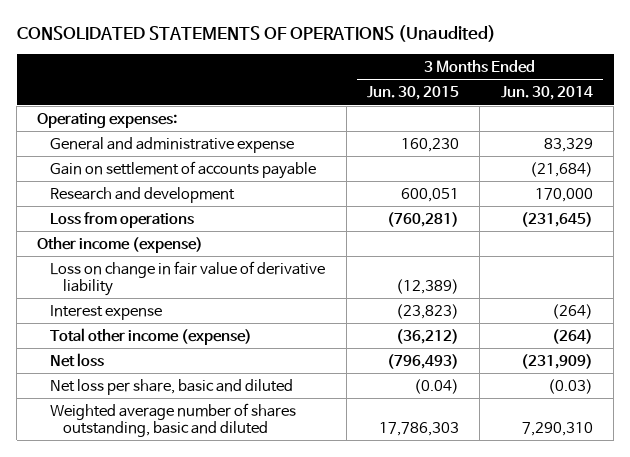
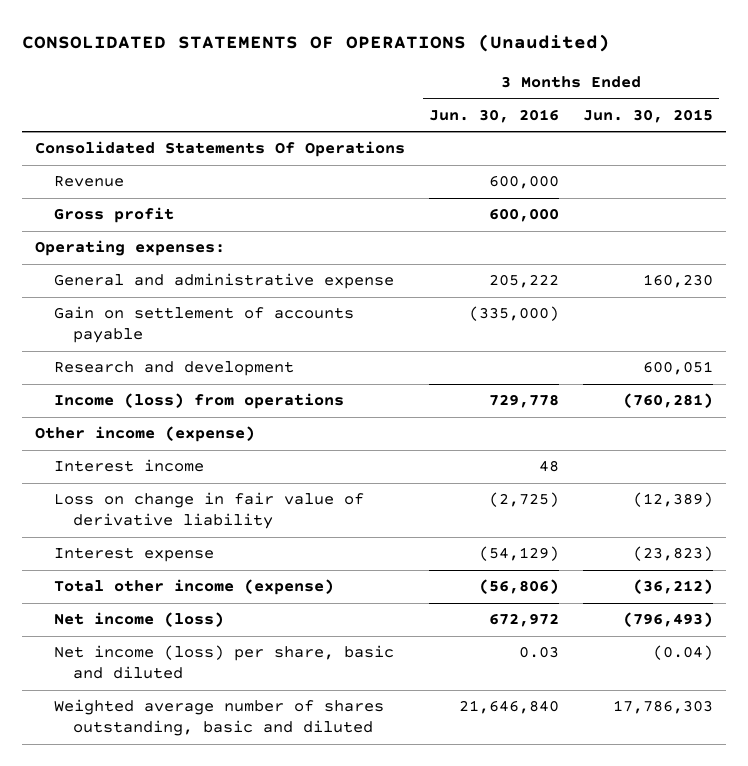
- | 3 Months Ended Jun. 30, 2015 | 3 Months Ended Jun. 30, 2014
+ | 3 Months Ended Jun. 30, 2016 | 3 Months Ended Jun. 30, 2015
+ Consolidated Statements Of Operations
+ Revenue | 600,000 |
+ Gross profit | 600,000 |
- Loss from operations | (760,281) | (231,645)
+ Income (loss) from operations | 729,778 | (760,281)
+ Interest income | 48 |
- Net loss | (796,493) | (231,909)
- Net loss per share, basic and diluted | (0.04) | (0.03)
+ Net income (loss) | 672,972 | (796,493)
+ Net income (loss) per share, basic and diluted | 0.03 | (0.04)

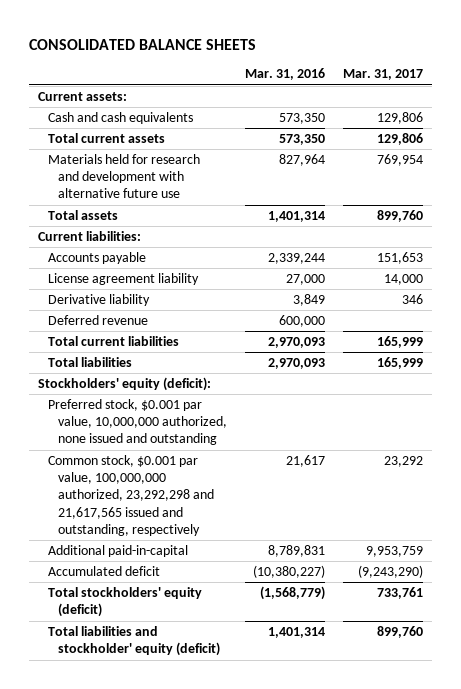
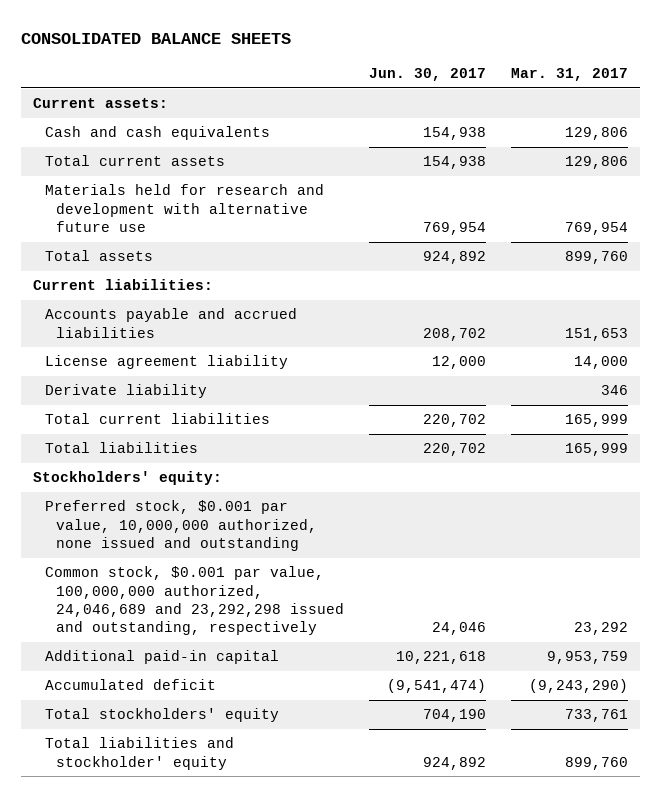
- | Mar. 31, 2016 | Mar. 31, 2017
+ | Jun. 30, 2017 | Mar. 31, 2017
- Accounts payable | 2,339,244 | 151,653
+ Accounts payable and accrued liabilities | 208,702 | 151,653
- Derivative liability | 3,849 | 346
- Deferred revenue | 600,000 |
+ Derivate liability | | 346
- Stockholders' equity (deficit):
+ Stockholders' equity:
- Common stock, $0.001 par value, 100,000,000 authorized, 23,292,298 and 21,617,565 issued and outstanding, respectively | 21,617 | 23,292
- Additional paid-in-capital | 8,789,831 | 9,953,759
+ Common stock, $0.001 par value, 100,000,000 authorized, 24,046,689 and 23,292,298 issued and outstanding, respectively | 24,046 | 23,292
+ Additional paid-in capital | 10,221,618 | 9,953,759
- Total stockholders' equity (deficit) | (1,568,779) | 733,761
- Total liabilities and stockholder' equity (deficit) | 1,401,314 | 899,760
+ Total stockholders' equity | 704,190 | 733,761
+ Total liabilities and stockholder' equity | 924,892 | 899,760

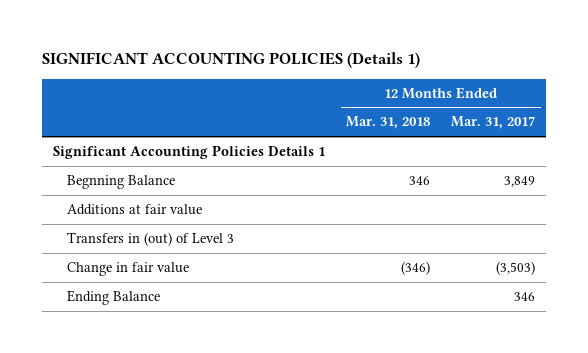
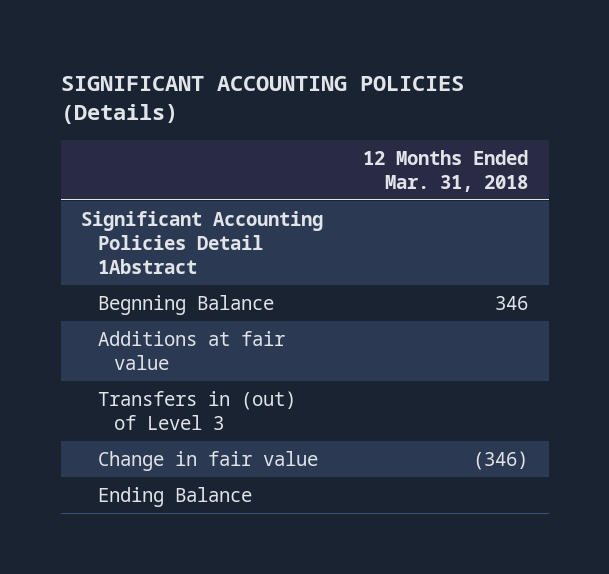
- SIGNIFICANT ACCOUNTING POLICIES (Details 1)
+ SIGNIFICANT ACCOUNTING POLICIES (Details)
- | 12 Months Ended Mar. 31, 2018 | 12 Months Ended Mar. 31, 2017
+ | 12 Months Ended Mar. 31, 2018
- Significant Accounting Policies Details 1
+ Significant Accounting Policies Detail 1Abstract

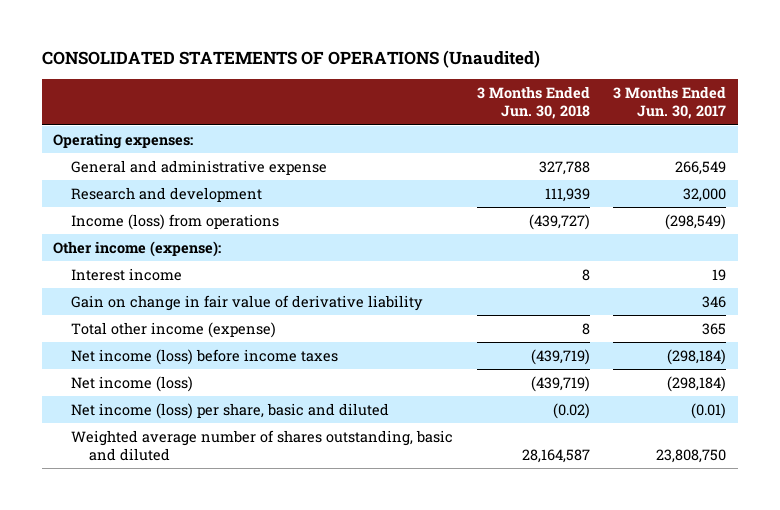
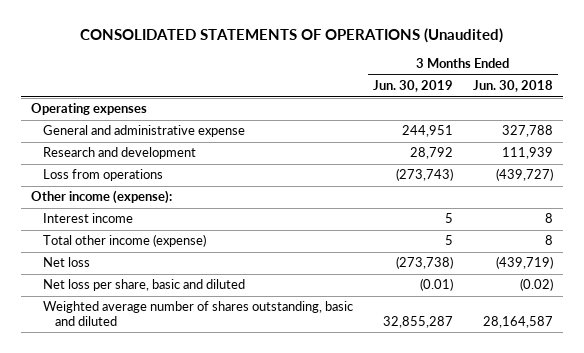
- | 3 Months Ended Jun. 30, 2018 | 3 Months Ended Jun. 30, 2017
+ | 3 Months Ended Jun. 30, 2019 | 3 Months Ended Jun. 30, 2018
- Operating expenses:
+ Operating expenses
- Income (loss) from operations | (439,727) | (298,549)
+ Loss from operations | (273,743) | (439,727)
- Gain on change in fair value of derivative liability | | 346
- Net income (loss) before income taxes | (439,719) | (298,184)
- Net income (loss) | (439,719) | (298,184)
- Net income (loss) per share, basic and diluted | (0.02) | (0.01)
+ Net loss | (273,738) | (439,719)
+ Net loss per share, basic and diluted | (0.01) | (0.02)

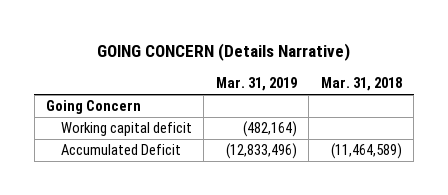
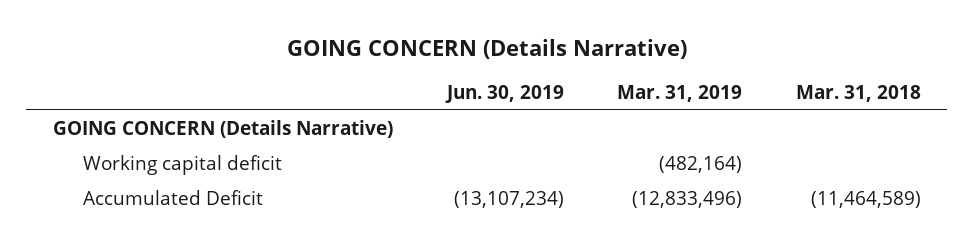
- | Mar. 31, 2019 | Mar. 31, 2018
+ | Jun. 30, 2019 | Mar. 31, 2019 | Mar. 31, 2018
- Going Concern
+ GOING CONCERN (Details Narrative)

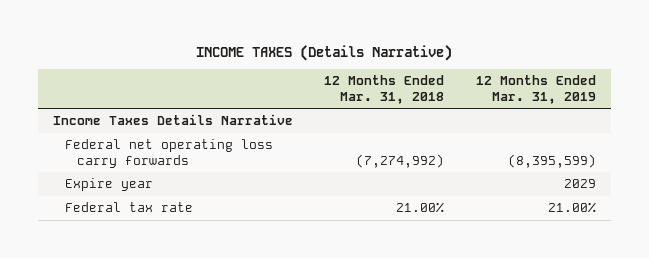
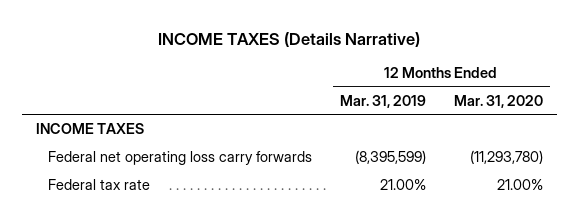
- | 12 Months Ended Mar. 31, 2018 | 12 Months Ended Mar. 31, 2019
+ | 12 Months Ended Mar. 31, 2019 | 12 Months Ended Mar. 31, 2020
- Income Taxes Details Narrative
+ INCOME TAXES
- Expire year | | 2029

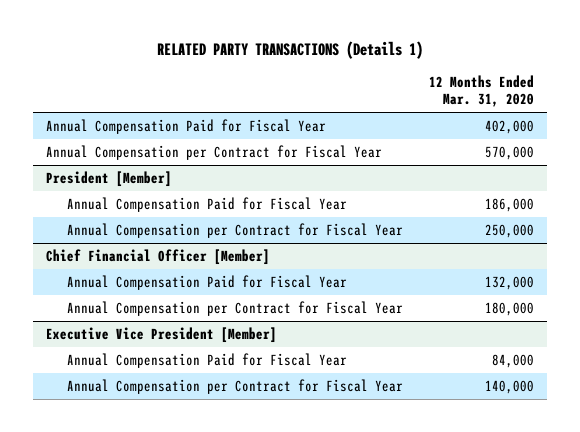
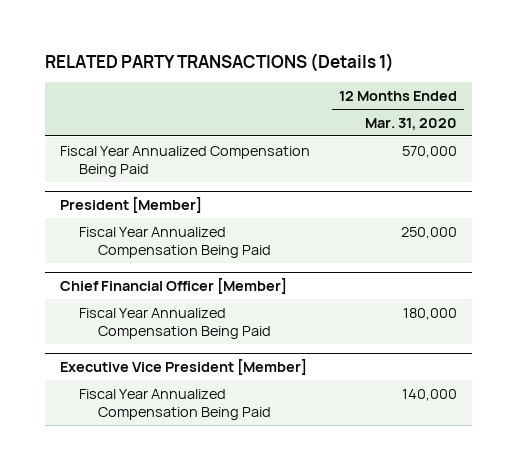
- Annual Compensation Paid for Fiscal Year | 402,000
- Annual Compensation per Contract for Fiscal Year | 570,000
+ Fiscal Year Annualized Compensation Being Paid | 570,000
@ President [Member]
- Annual Compensation Paid for Fiscal Year | 186,000
- Annual Compensation per Contract for Fiscal Year | 250,000
+ Fiscal Year Annualized Compensation Being Paid | 250,000
@ Chief Financial Officer [Member]
- Annual Compensation Paid for Fiscal Year | 132,000
- Annual Compensation per Contract for Fiscal Year | 180,000
+ Fiscal Year Annualized Compensation Being Paid | 180,000
@ Executive Vice President [Member]
- Annual Compensation Paid for Fiscal Year | 84,000
- Annual Compensation per Contract for Fiscal Year | 140,000
+ Fiscal Year Annualized Compensation Being Paid | 140,000

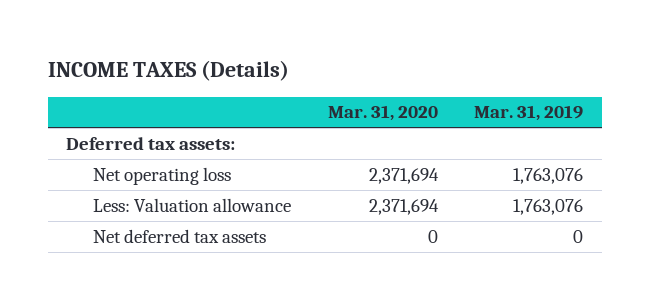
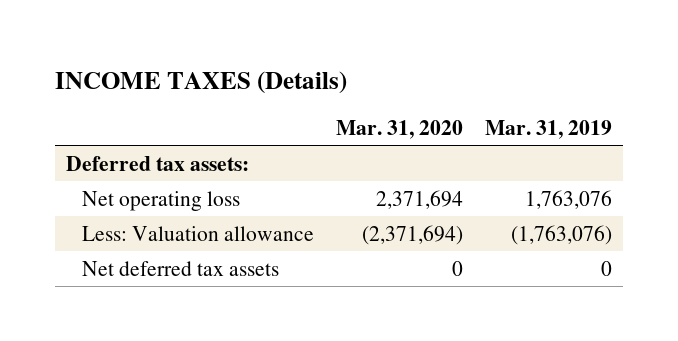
- Less: Valuation allowance | 2,371,694 | 1,763,076
+ Less: Valuation allowance | (2,371,694) | (1,763,076)

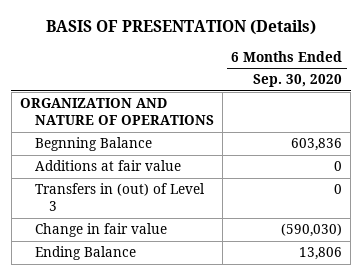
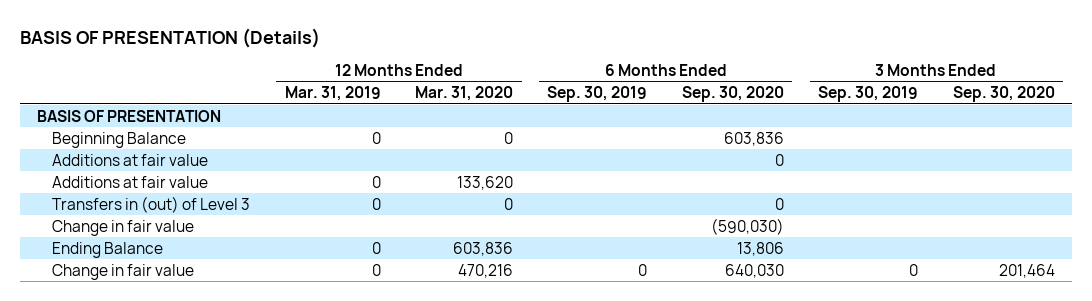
- | 6 Months Ended Sep. 30, 2020
+ | 12 Months Ended Mar. 31, 2019 | 12 Months Ended Mar. 31, 2020 | 6 Months Ended Sep. 30, 2019 | 6 Months Ended Sep. 30, 2020 | 3 Months Ended Sep. 30, 2019 | 3 Months Ended Sep. 30, 2020
- ORGANIZATION AND NATURE OF OPERATIONS
- Begnning Balance | 603,836
+ BASIS OF PRESENTATION
+ Beginning Balance | 0 | 0 | | 603,836 | |
+ Additions at fair value | 0 | 133,620 | | | |
+ Change in fair value | 0 | 470,216 | 0 | 640,030 | 0 | 201,464

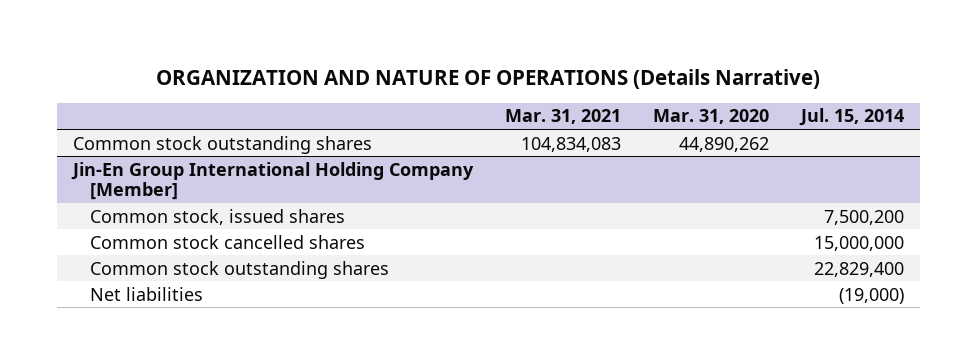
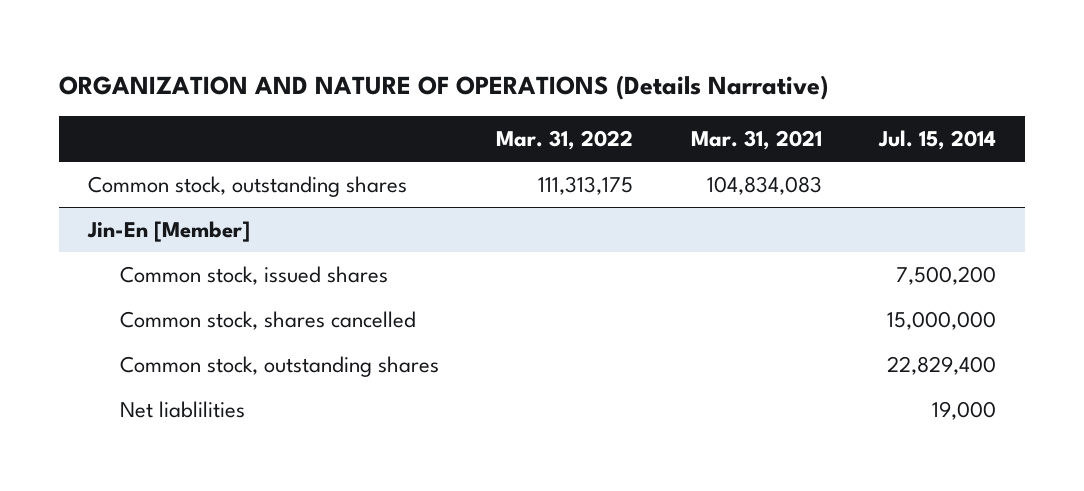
- | Mar. 31, 2021 | Mar. 31, 2020 | Jul. 15, 2014
+ | Mar. 31, 2022 | Mar. 31, 2021 | Jul. 15, 2014
- Common stock outstanding shares | 104,834,083 | 44,890,262 |
- Jin-En Group International Holding Company [Member]
+ Common stock, outstanding shares | 111,313,175 | 104,834,083 |
+ Jin-En [Member]
- Common stock cancelled shares | | | 15,000,000
- Common stock outstanding shares | | | 22,829,400
- Net liabilities | | | (19,000)
+ Common stock, shares cancelled | | | 15,000,000
+ Common stock, outstanding shares | | | 22,829,400
+ Net liablilities | | | 19,000

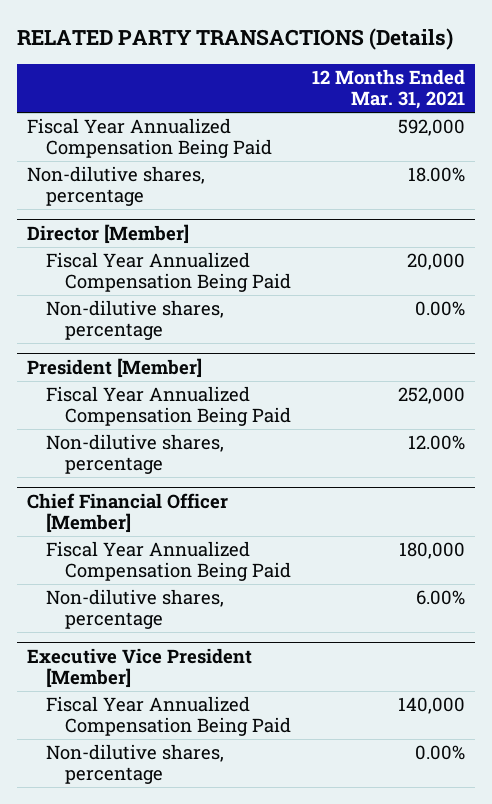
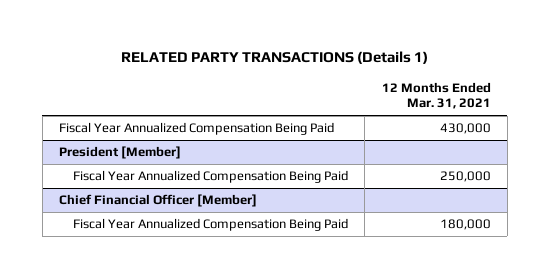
- RELATED PARTY TRANSACTIONS (Details)
+ RELATED PARTY TRANSACTIONS (Details 1)
- Fiscal Year Annualized Compensation Being Paid | 592,000
- Non-dilutive shares, percentage | 18.00%
- Director [Member]
- Fiscal Year Annualized Compensation Being Paid | 20,000
- Non-dilutive shares, percentage | 0.00%
+ Fiscal Year Annualized Compensation Being Paid | 430,000
@ President [Member]
- Fiscal Year Annualized Compensation Being Paid | 252,000
- Non-dilutive shares, percentage | 12.00%
+ Fiscal Year Annualized Compensation Being Paid | 250,000
@ Chief Financial Officer [Member]
- Non-dilutive shares, percentage | 6.00%
- Executive Vice President [Member]
- Fiscal Year Annualized Compensation Being Paid | 140,000
- Non-dilutive shares, percentage | 0.00%

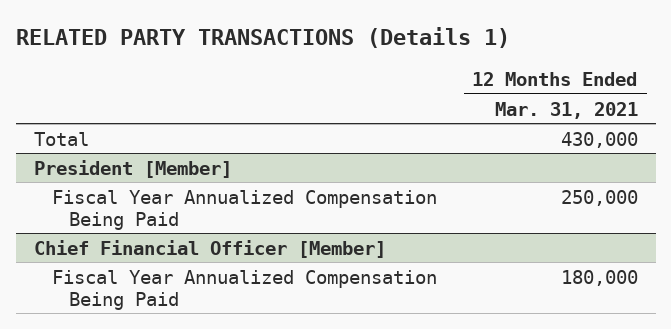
- Fiscal Year Annualized Compensation Being Paid | 430,000
+ Total | 430,000

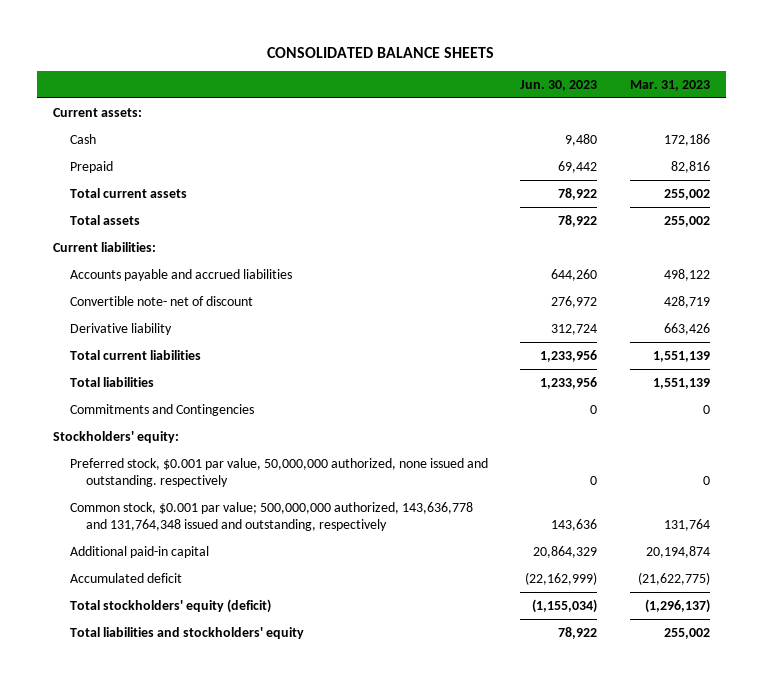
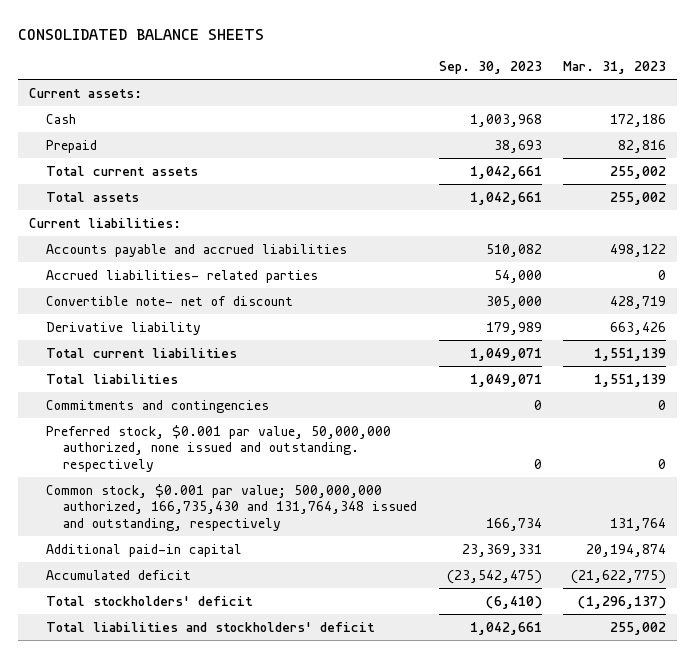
- | Jun. 30, 2023 | Mar. 31, 2023
+ | Sep. 30, 2023 | Mar. 31, 2023
+ Accrued liabilities- related parties | 54,000 | 0
- Commitments and Contingencies | 0 | 0
- Stockholders' equity:
+ Commitments and contingencies | 0 | 0
- Common stock, $0.001 par value; 500,000,000 authorized, 143,636,778 and 131,764,348 issued and outstanding, respectively | 143,636 | 131,764
+ Common stock, $0.001 par value; 500,000,000 authorized, 166,735,430 and 131,764,348 issued and outstanding, respectively | 166,734 | 131,764
- Total stockholders' equity (deficit) | (1,155,034) | (1,296,137)
- Total liabilities and stockholders' equity | 78,922 | 255,002
+ Total stockholders' deficit | (6,410) | (1,296,137)
+ Total liabilities and stockholders' deficit | 1,042,661 | 255,002

